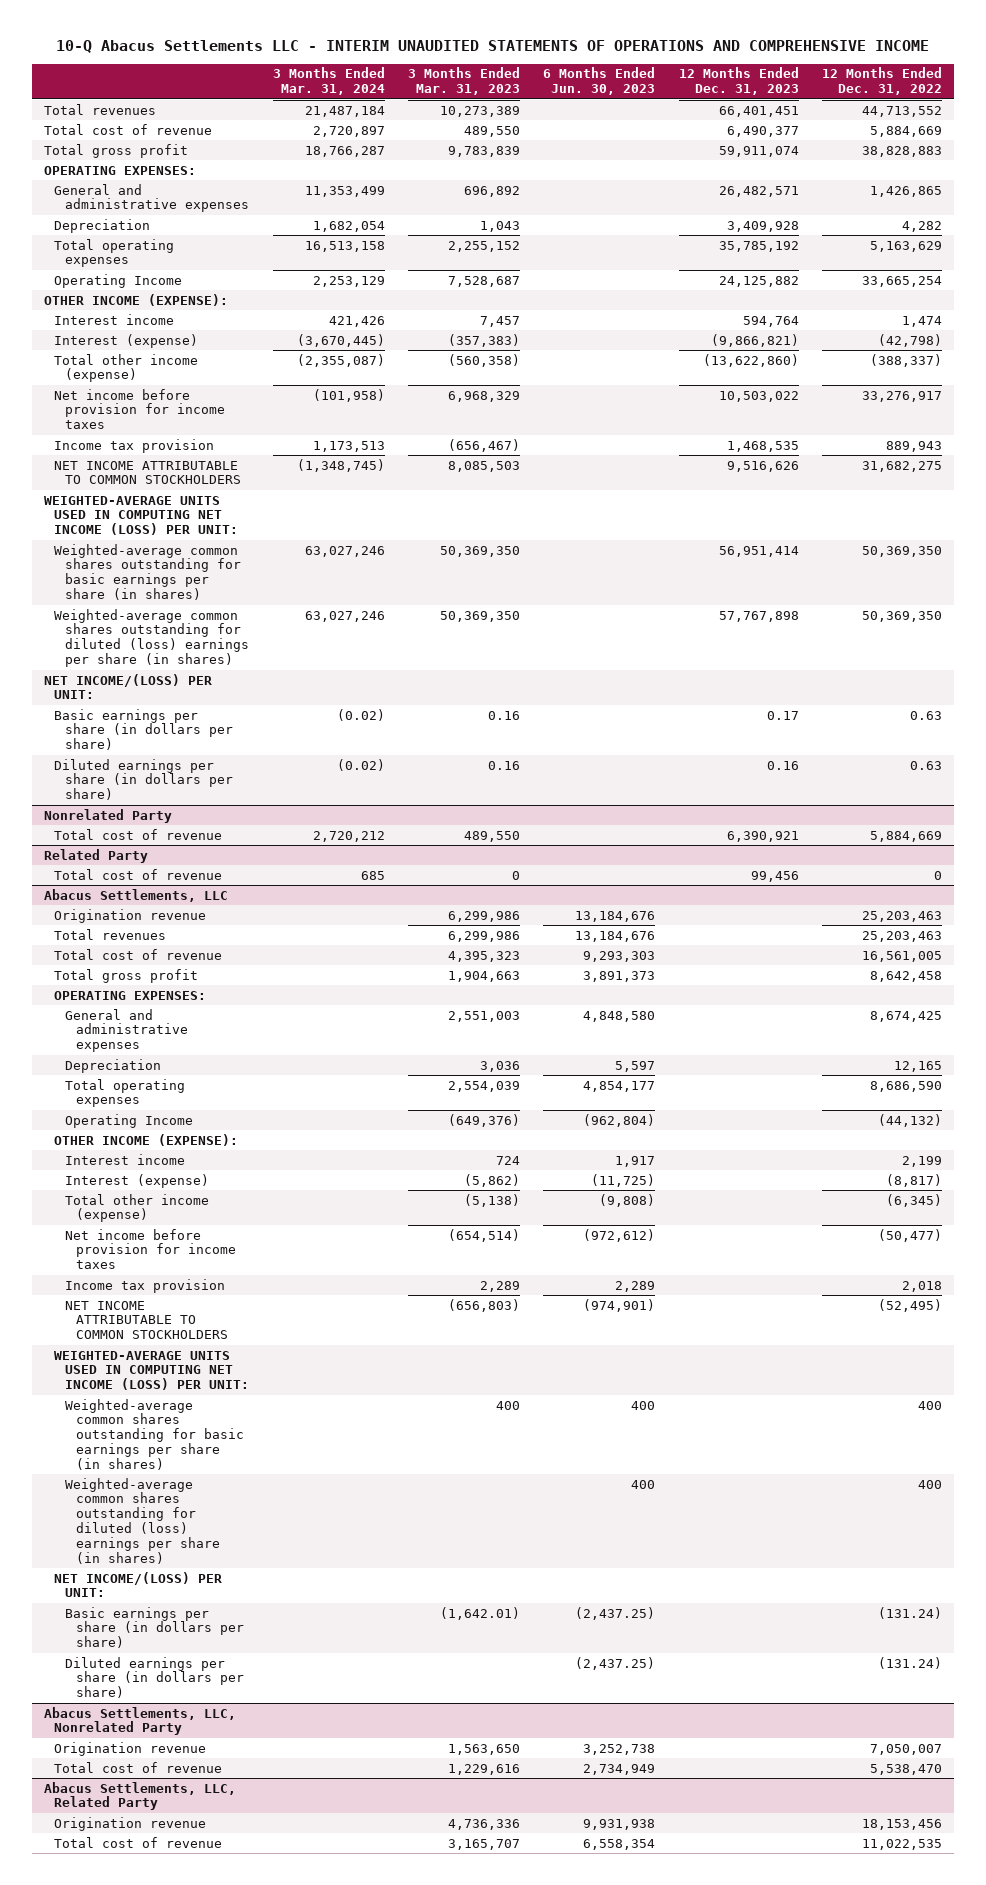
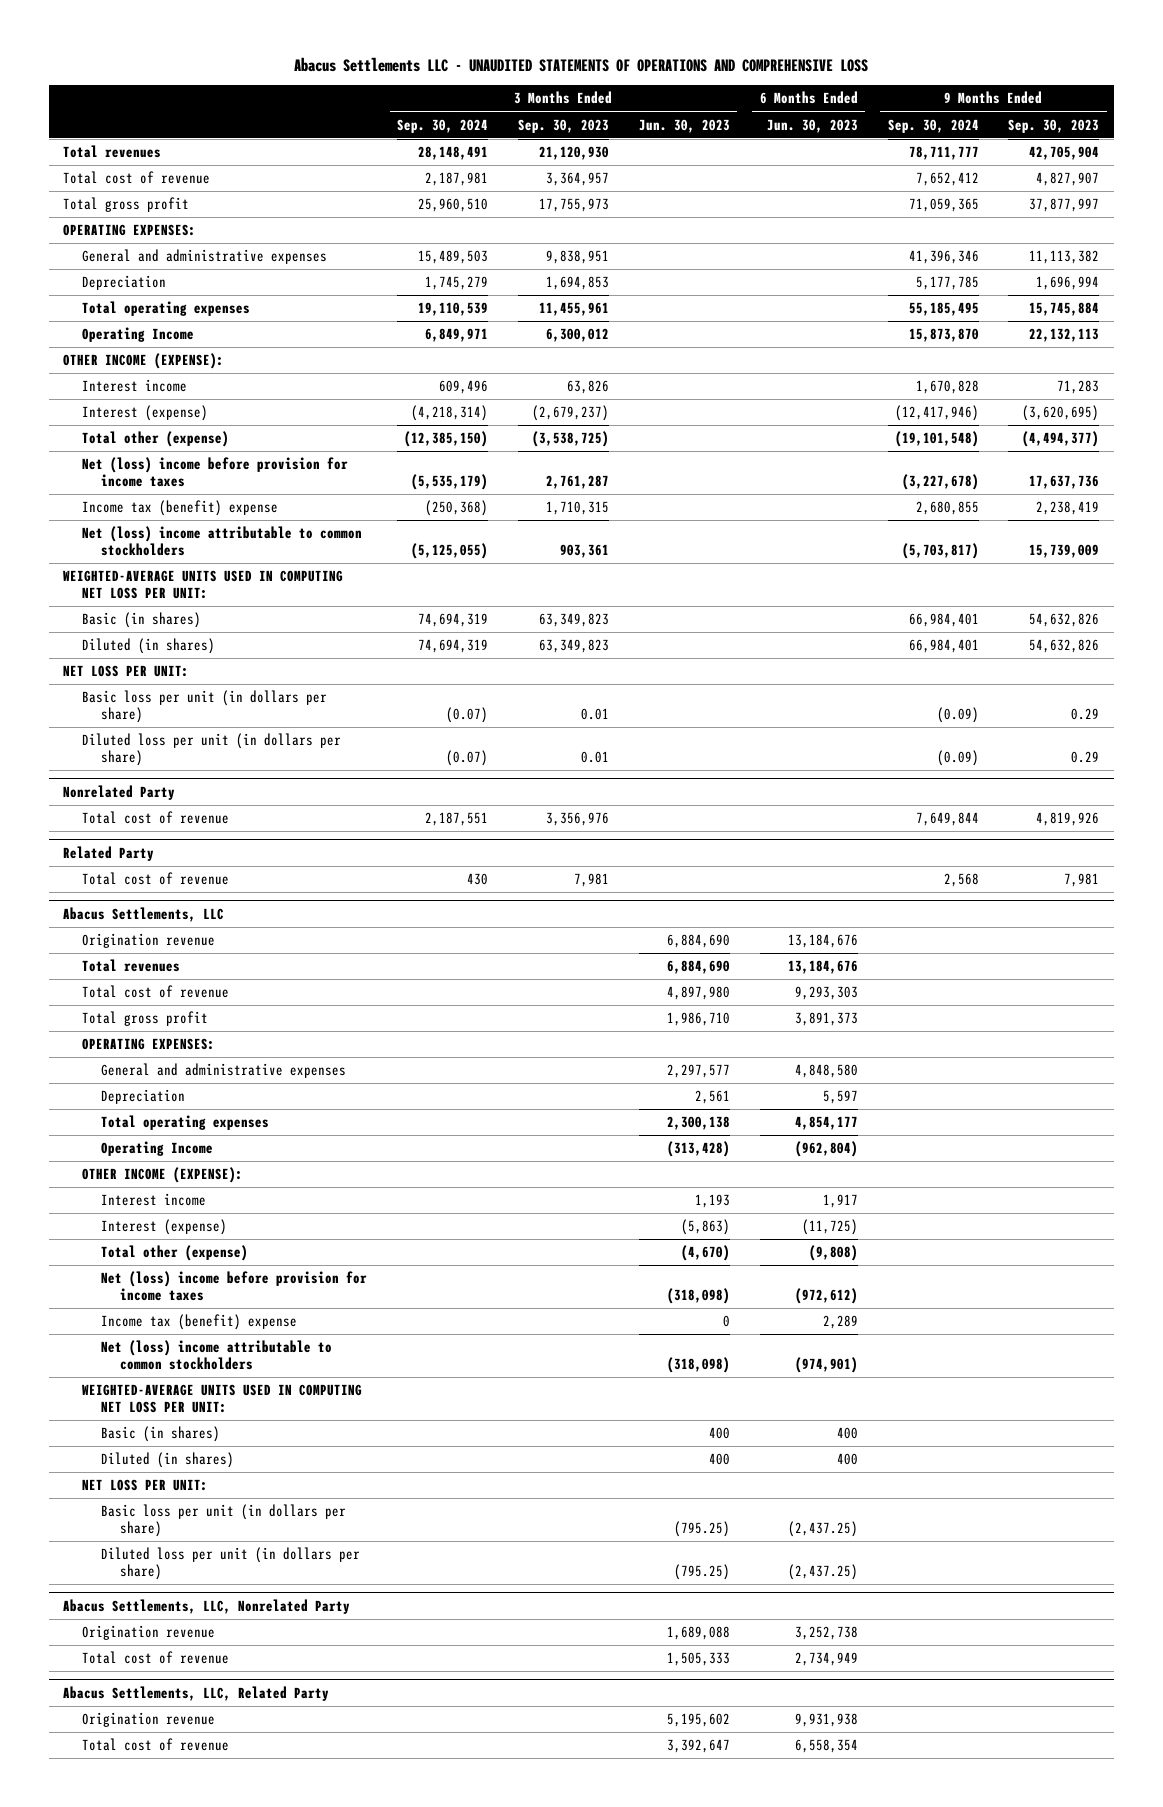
- 10-Q Abacus Settlements LLC - INTERIM UNAUDITED STATEMENTS OF OPERATIONS AND COMPREHENSIVE INCOME
+ Abacus Settlements LLC - UNAUDITED STATEMENTS OF OPERATIONS AND COMPREHENSIVE LOSS
- | 3 Months Ended Mar. 31, 2024 | 3 Months Ended Mar. 31, 2023 | 6 Months Ended Jun. 30, 2023 | 12 Months Ended Dec. 31, 2023 | 12 Months Ended Dec. 31, 2022
+ | 3 Months Ended Sep. 30, 2024 | 3 Months Ended Sep. 30, 2023 | 3 Months Ended Jun. 30, 2023 | 6 Months Ended Jun. 30, 2023 | 9 Months Ended Sep. 30, 2024 | 9 Months Ended Sep. 30, 2023
- Total other income (expense) | (2,355,087) | (560,358) | | (13,622,860) | (388,337)
- Net income before provision for income taxes | (101,958) | 6,968,329 | | 10,503,022 | 33,276,917
- Income tax provision | 1,173,513 | (656,467) | | 1,468,535 | 889,943
- NET INCOME ATTRIBUTABLE TO COMMON STOCKHOLDERS | (1,348,745) | 8,085,503 | | 9,516,626 | 31,682,275
- WEIGHTED-AVERAGE UNITS USED IN COMPUTING NET INCOME (LOSS) PER UNIT:
- Weighted-average common shares outstanding for basic earnings per share (in shares) | 63,027,246 | 50,369,350 | | 56,951,414 | 50,369,350
- Weighted-average common shares outstanding for diluted (loss) earnings per share (in shares) | 63,027,246 | 50,369,350 | | 57,767,898 | 50,369,350
- NET INCOME/(LOSS) PER UNIT:
- Basic earnings per share (in dollars per share) | (0.02) | 0.16 | | 0.17 | 0.63
- Diluted earnings per share (in dollars per share) | (0.02) | 0.16 | | 0.16 | 0.63
+ Total other (expense) | (12,385,150) | (3,538,725) | | | (19,101,548) | (4,494,377)
+ Net (loss) income before provision for income taxes | (5,535,179) | 2,761,287 | | | (3,227,678) | 17,637,736
+ Income tax (benefit) expense | (250,368) | 1,710,315 | | | 2,680,855 | 2,238,419
+ Net (loss) income attributable to common stockholders | (5,125,055) | 903,361 | | | (5,703,817) | 15,739,009
+ WEIGHTED-AVERAGE UNITS USED IN COMPUTING NET LOSS PER UNIT:
+ Basic (in shares) | 74,694,319 | 63,349,823 | | | 66,984,401 | 54,632,826
+ Diluted (in shares) | 74,694,319 | 63,349,823 | | | 66,984,401 | 54,632,826
+ NET LOSS PER UNIT:
+ Basic loss per unit (in dollars per share) | (0.07) | 0.01 | | | (0.09) | 0.29
+ Diluted loss per unit (in dollars per share) | (0.07) | 0.01 | | | (0.09) | 0.29
@ Abacus Settlements, LLC
- Total other income (expense) | | (5,138) | (9,808) | | (6,345)
- Net income before provision for income taxes | | (654,514) | (972,612) | | (50,477)
- Income tax provision | | 2,289 | 2,289 | | 2,018
- NET INCOME ATTRIBUTABLE TO COMMON STOCKHOLDERS | | (656,803) | (974,901) | | (52,495)
- WEIGHTED-AVERAGE UNITS USED IN COMPUTING NET INCOME (LOSS) PER UNIT:
- Weighted-average common shares outstanding for basic earnings per share (in shares) | | 400 | 400 | | 400
- Weighted-average common shares outstanding for diluted (loss) earnings per share (in shares) | | | 400 | | 400
- NET INCOME/(LOSS) PER UNIT:
- Basic earnings per share (in dollars per share) | | (1,642.01) | (2,437.25) | | (131.24)
- Diluted earnings per share (in dollars per share) | | | (2,437.25) | | (131.24)
+ Total other (expense) | | | (4,670) | (9,808) | |
+ Net (loss) income before provision for income taxes | | | (318,098) | (972,612) | |
+ Income tax (benefit) expense | | | 0 | 2,289 | |
+ Net (loss) income attributable to common stockholders | | | (318,098) | (974,901) | |
+ WEIGHTED-AVERAGE UNITS USED IN COMPUTING NET LOSS PER UNIT:
+ Basic (in shares) | | | 400 | 400 | |
+ Diluted (in shares) | | | 400 | 400 | |
+ NET LOSS PER UNIT:
+ Basic loss per unit (in dollars per share) | | | (795.25) | (2,437.25) | |
+ Diluted loss per unit (in dollars per share) | | | (795.25) | (2,437.25) | |

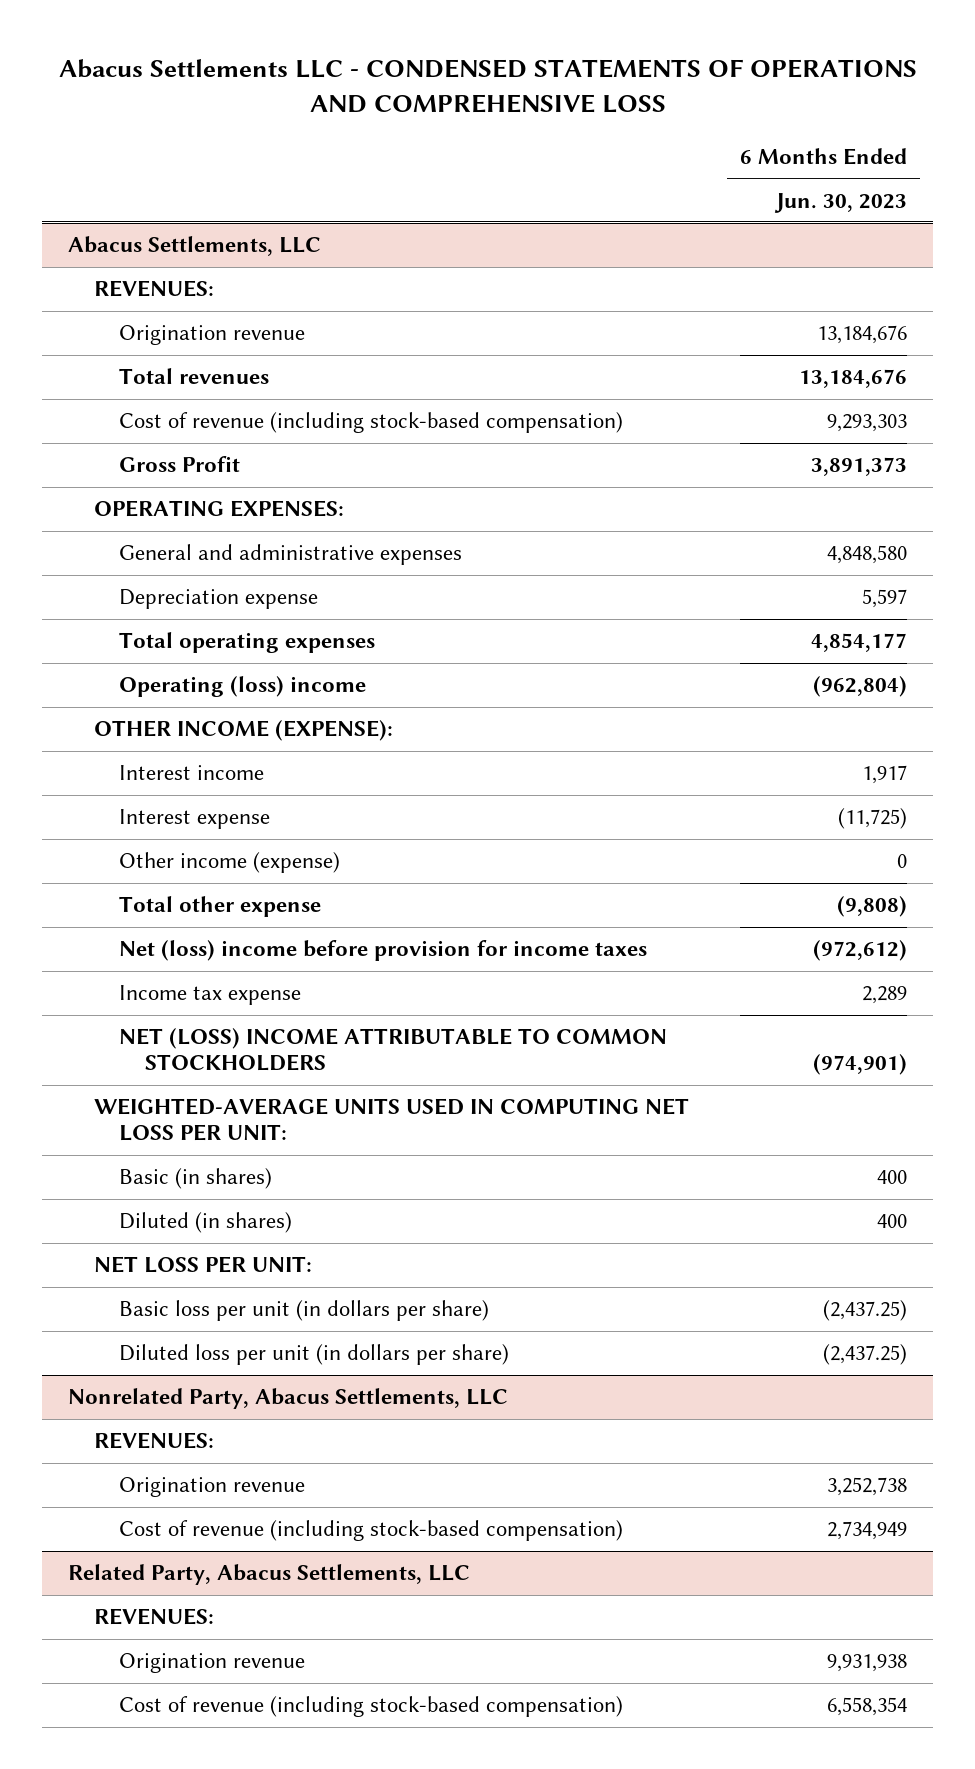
- Abacus Settlements LLC - UNAUDITED STATEMENTS OF OPERATIONS AND COMPREHENSIVE LOSS
+ Abacus Settlements LLC - CONDENSED STATEMENTS OF OPERATIONS AND COMPREHENSIVE LOSS
- | 3 Months Ended Sep. 30, 2024 | 3 Months Ended Sep. 30, 2023 | 3 Months Ended Jun. 30, 2023 | 6 Months Ended Jun. 30, 2023 | 9 Months Ended Sep. 30, 2024 | 9 Months Ended Sep. 30, 2023
+ | 6 Months Ended Jun. 30, 2023
- Total revenues | 28,148,491 | 21,120,930 | | | 78,711,777 | 42,705,904
- Total cost of revenue | 2,187,981 | 3,364,957 | | | 7,652,412 | 4,827,907
- Total gross profit | 25,960,510 | 17,755,973 | | | 71,059,365 | 37,877,997
- OPERATING EXPENSES:
- General and administrative expenses | 15,489,503 | 9,838,951 | | | 41,396,346 | 11,113,382
- Depreciation | 1,745,279 | 1,694,853 | | | 5,177,785 | 1,696,994
- Total operating expenses | 19,110,539 | 11,455,961 | | | 55,185,495 | 15,745,884
- Operating Income | 6,849,971 | 6,300,012 | | | 15,873,870 | 22,132,113
- OTHER INCOME (EXPENSE):
- Interest income | 609,496 | 63,826 | | | 1,670,828 | 71,283
- Interest (expense) | (4,218,314) | (2,679,237) | | | (12,417,946) | (3,620,695)
- Total other (expense) | (12,385,150) | (3,538,725) | | | (19,101,548) | (4,494,377)
- Net (loss) income before provision for income taxes | (5,535,179) | 2,761,287 | | | (3,227,678) | 17,637,736
- Income tax (benefit) expense | (250,368) | 1,710,315 | | | 2,680,855 | 2,238,419
- Net (loss) income attributable to common stockholders | (5,125,055) | 903,361 | | | (5,703,817) | 15,739,009
- WEIGHTED-AVERAGE UNITS USED IN COMPUTING NET LOSS PER UNIT:
- Basic (in shares) | 74,694,319 | 63,349,823 | | | 66,984,401 | 54,632,826
- Diluted (in shares) | 74,694,319 | 63,349,823 | | | 66,984,401 | 54,632,826
- NET LOSS PER UNIT:
- Basic loss per unit (in dollars per share) | (0.07) | 0.01 | | | (0.09) | 0.29
- Diluted loss per unit (in dollars per share) | (0.07) | 0.01 | | | (0.09) | 0.29
- Nonrelated Party
- Total cost of revenue | 2,187,551 | 3,356,976 | | | 7,649,844 | 4,819,926
- Related Party
- Total cost of revenue | 430 | 7,981 | | | 2,568 | 7,981
@ Abacus Settlements, LLC
+ REVENUES:
- Total cost of revenue | | | 4,897,980 | 9,293,303 | |
- Total gross profit | | | 1,986,710 | 3,891,373 | |
+ Cost of revenue (including stock-based compensation) | 9,293,303
+ Gross Profit | 3,891,373
- Depreciation | | | 2,561 | 5,597 | |
+ Depreciation expense | 5,597
- Operating Income | | | (313,428) | (962,804) | |
+ Operating (loss) income | (962,804)
- Interest (expense) | | | (5,863) | (11,725) | |
- Total other (expense) | | | (4,670) | (9,808) | |
+ Interest expense | (11,725)
+ Other income (expense) | 0
+ Total other expense | (9,808)
- Income tax (benefit) expense | | | 0 | 2,289 | |
- Net (loss) income attributable to common stockholders | | | (318,098) | (974,901) | |
+ Income tax expense | 2,289
+ NET (LOSS) INCOME ATTRIBUTABLE TO COMMON STOCKHOLDERS | (974,901)
- Abacus Settlements, LLC, Nonrelated Party
+ Nonrelated Party, Abacus Settlements, LLC
+ REVENUES:
- Total cost of revenue | | | 1,505,333 | 2,734,949 | |
- Abacus Settlements, LLC, Related Party
+ Cost of revenue (including stock-based compensation) | 2,734,949
+ Related Party, Abacus Settlements, LLC
+ REVENUES:
- Total cost of revenue | | | 3,392,647 | 6,558,354 | |
+ Cost of revenue (including stock-based compensation) | 6,558,354

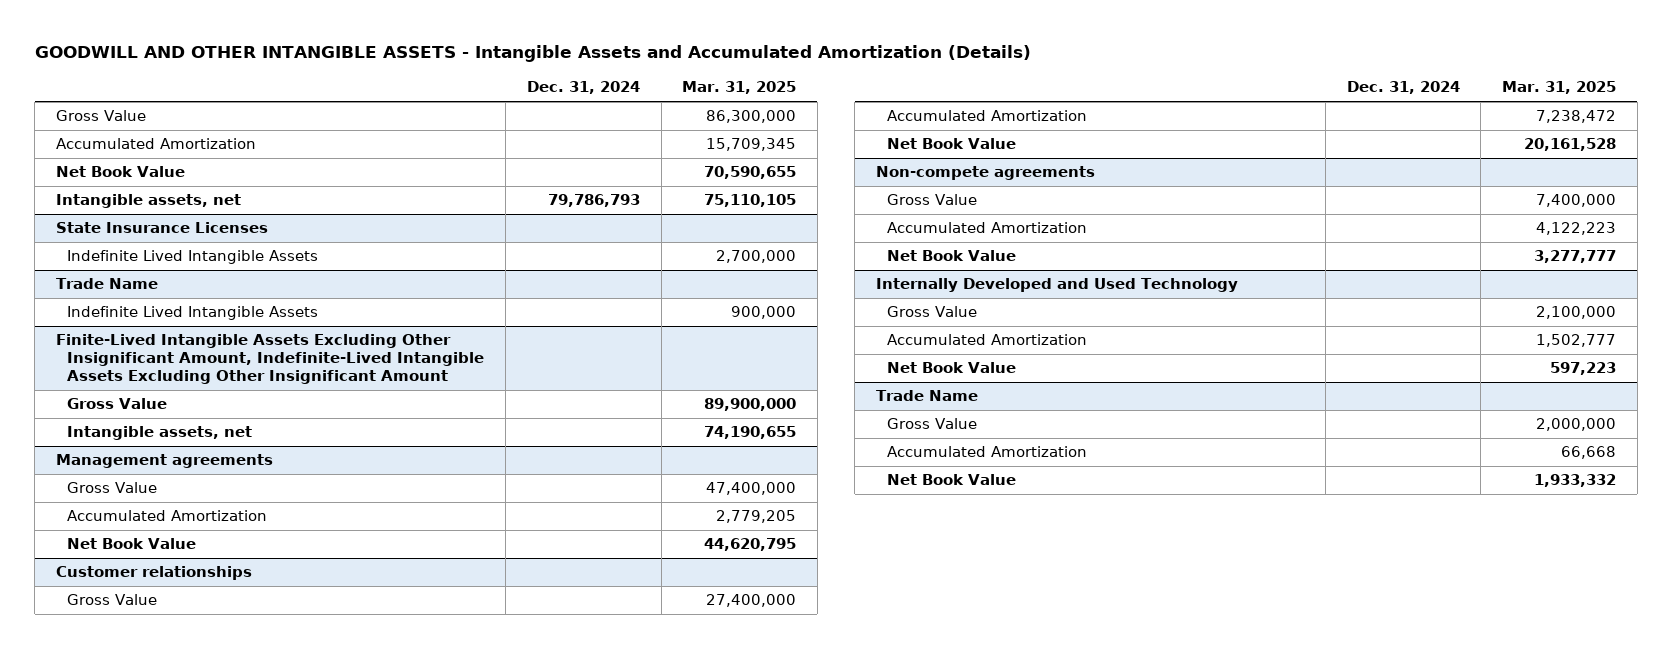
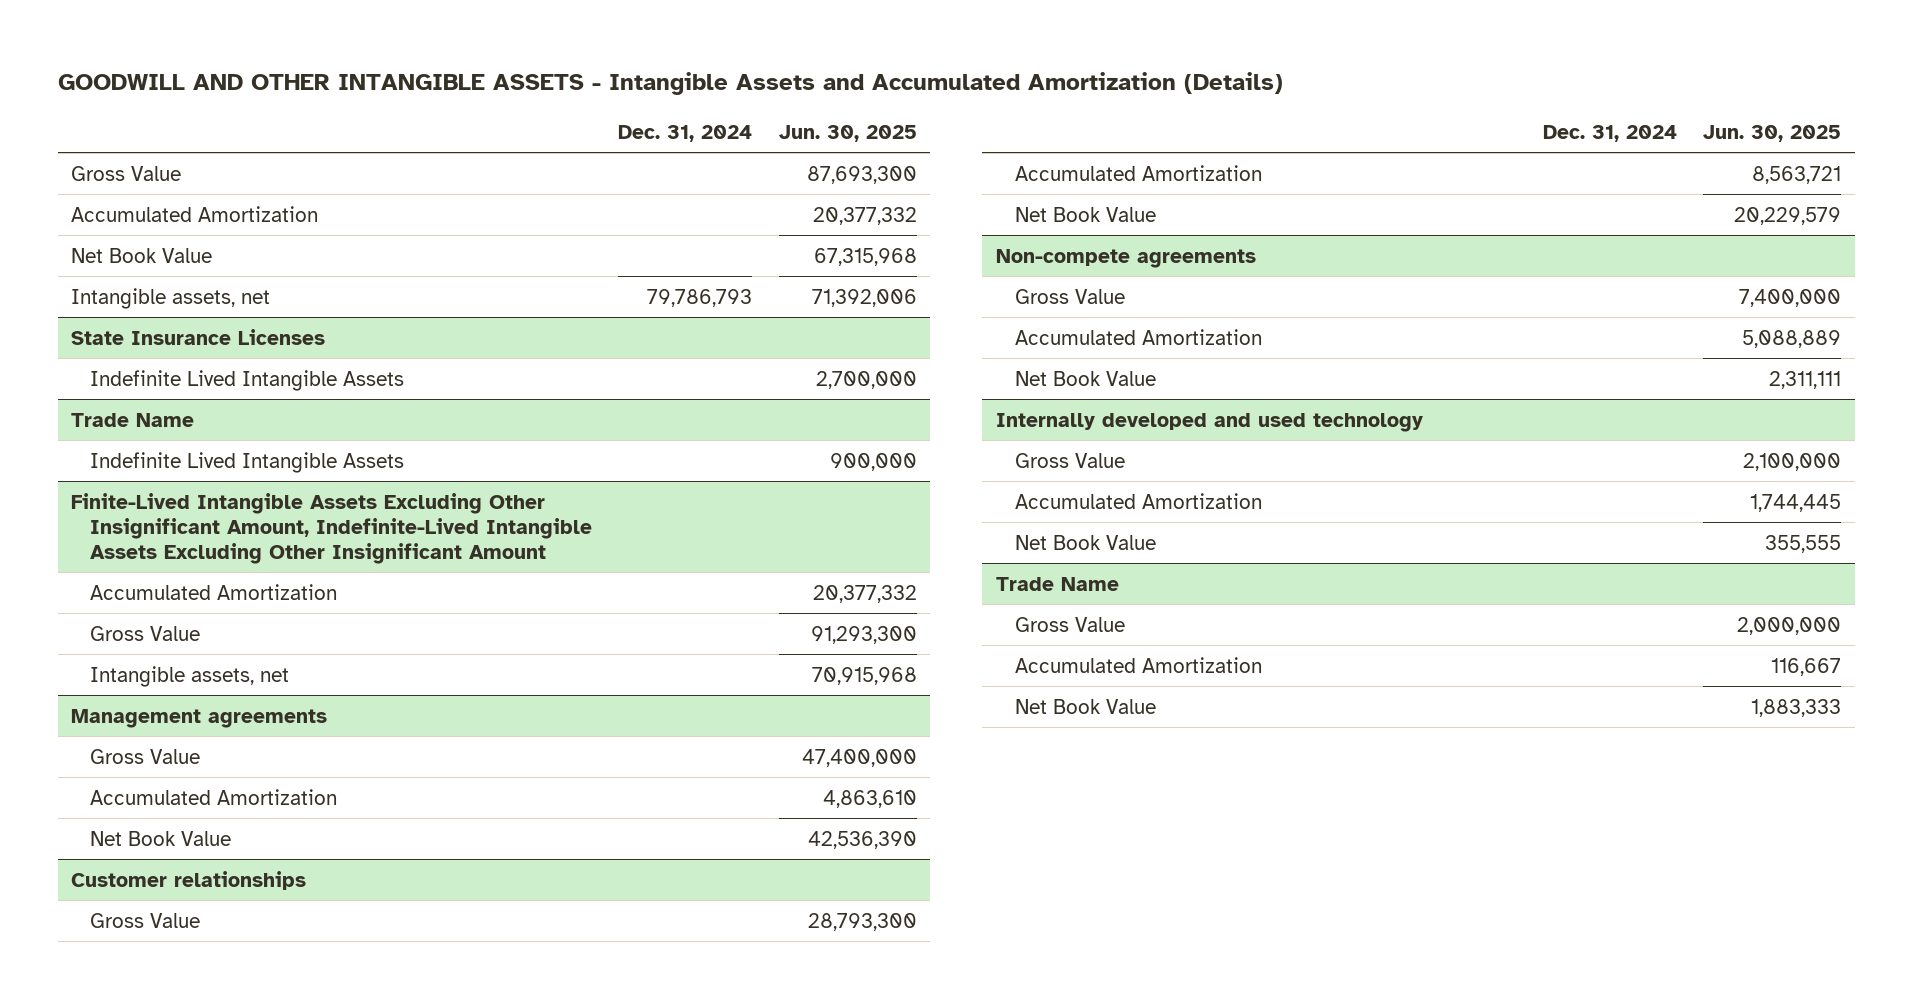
- | Dec. 31, 2024 | Mar. 31, 2025
+ | Dec. 31, 2024 | Jun. 30, 2025
@ Finite-Lived Intangible Assets Excluding Other Insignificant Amount, Indefinite-Lived Intangible Assets Excluding Other Insignificant Amount
+ Accumulated Amortization | | 20,377,332
- Internally Developed and Used Technology
+ Internally developed and used technology

